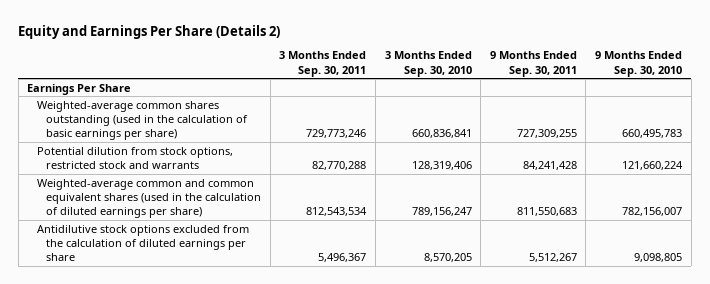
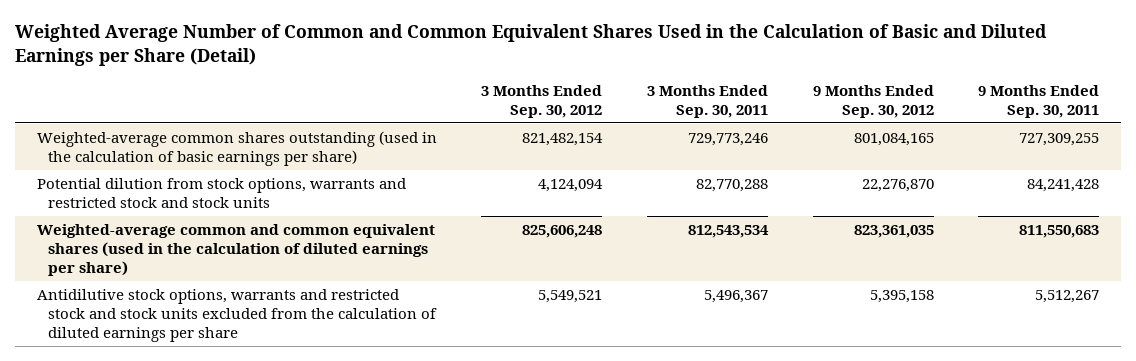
- Equity and Earnings Per Share (Details 2)
+ Weighted Average Number of Common and Common Equivalent Shares Used in the Calculation of Basic and Diluted Earnings per Share (Detail)
- | 3 Months Ended Sep. 30, 2011 | 3 Months Ended Sep. 30, 2010 | 9 Months Ended Sep. 30, 2011 | 9 Months Ended Sep. 30, 2010
+ | 3 Months Ended Sep. 30, 2012 | 3 Months Ended Sep. 30, 2011 | 9 Months Ended Sep. 30, 2012 | 9 Months Ended Sep. 30, 2011
- Earnings Per Share
- Potential dilution from stock options, restricted stock and warrants | 82,770,288 | 128,319,406 | 84,241,428 | 121,660,224
+ Potential dilution from stock options, warrants and restricted stock and stock units | 4,124,094 | 82,770,288 | 22,276,870 | 84,241,428
- Antidilutive stock options excluded from the calculation of diluted earnings per share | 5,496,367 | 8,570,205 | 5,512,267 | 9,098,805
+ Antidilutive stock options, warrants and restricted stock and stock units excluded from the calculation of diluted earnings per share | 5,549,521 | 5,496,367 | 5,395,158 | 5,512,267

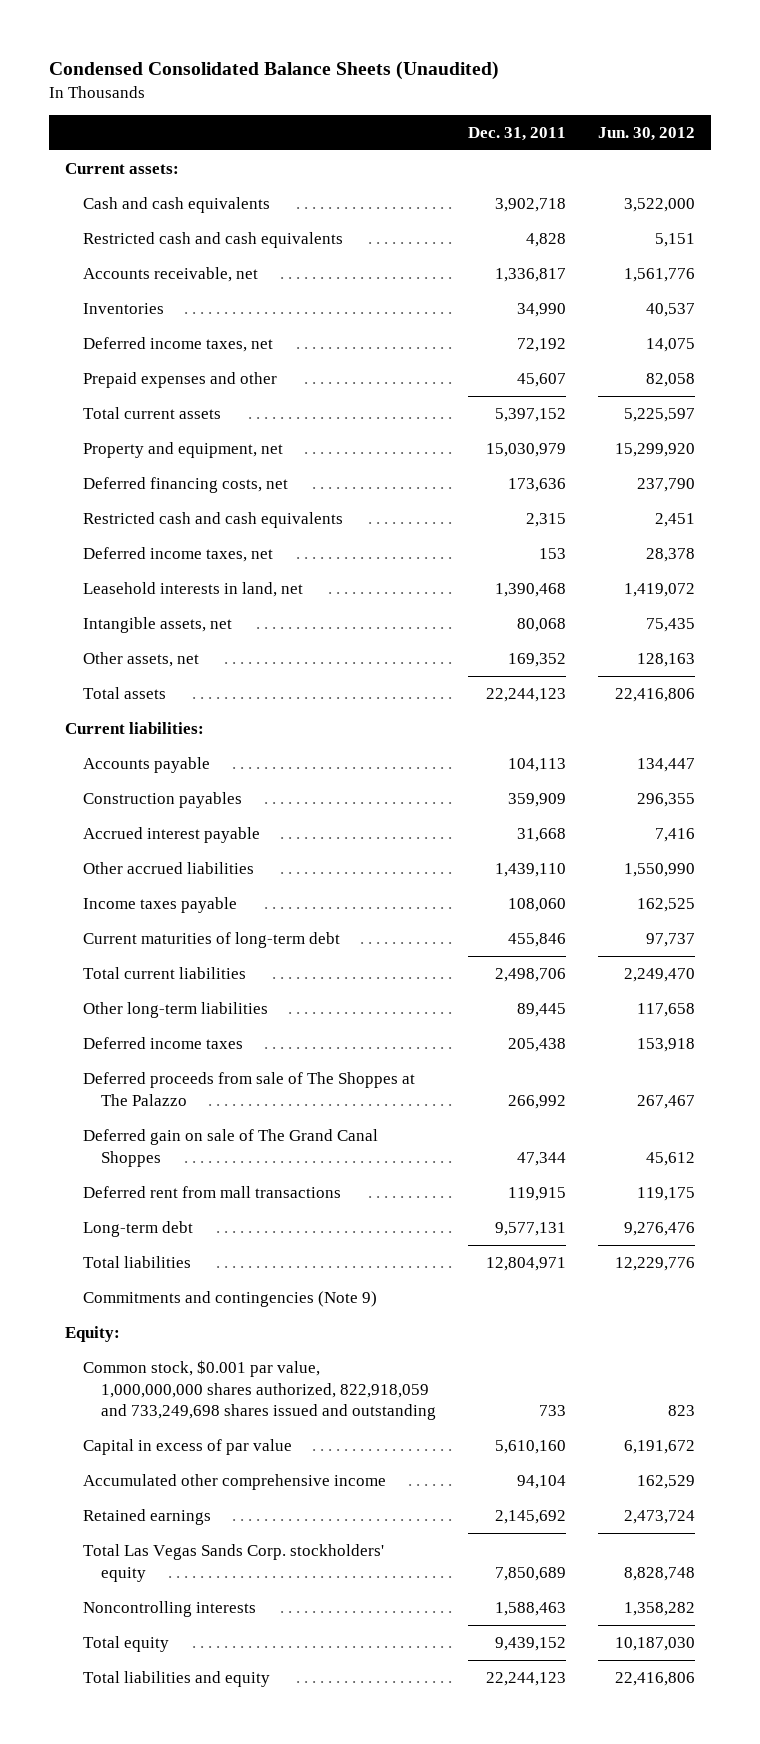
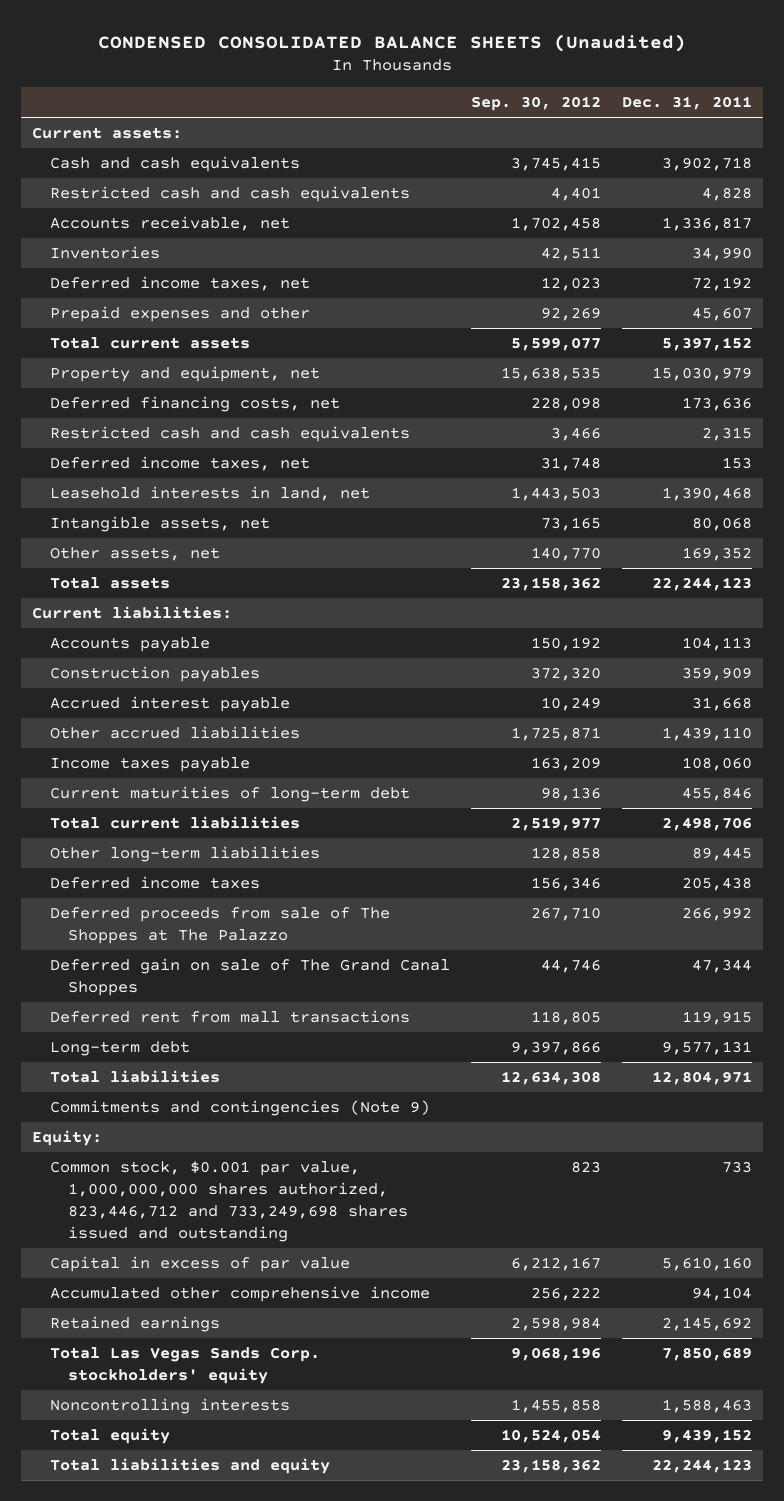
- Condensed Consolidated Balance Sheets (Unaudited)
+ CONDENSED CONSOLIDATED BALANCE SHEETS (Unaudited)
- | Dec. 31, 2011 | Jun. 30, 2012
+ | Sep. 30, 2012 | Dec. 31, 2011
- Common stock, $0.001 par value, 1,000,000,000 shares authorized, 822,918,059 and 733,249,698 shares issued and outstanding | 733 | 823
+ Common stock, $0.001 par value, 1,000,000,000 shares authorized, 823,446,712 and 733,249,698 shares issued and outstanding | 823 | 733

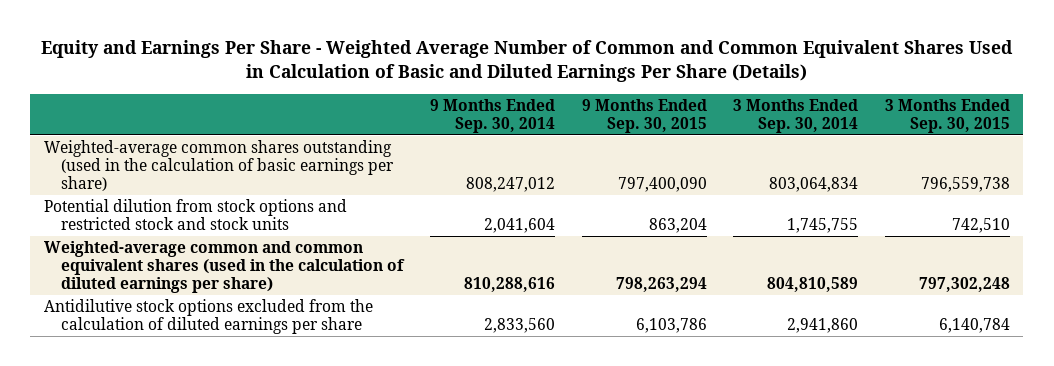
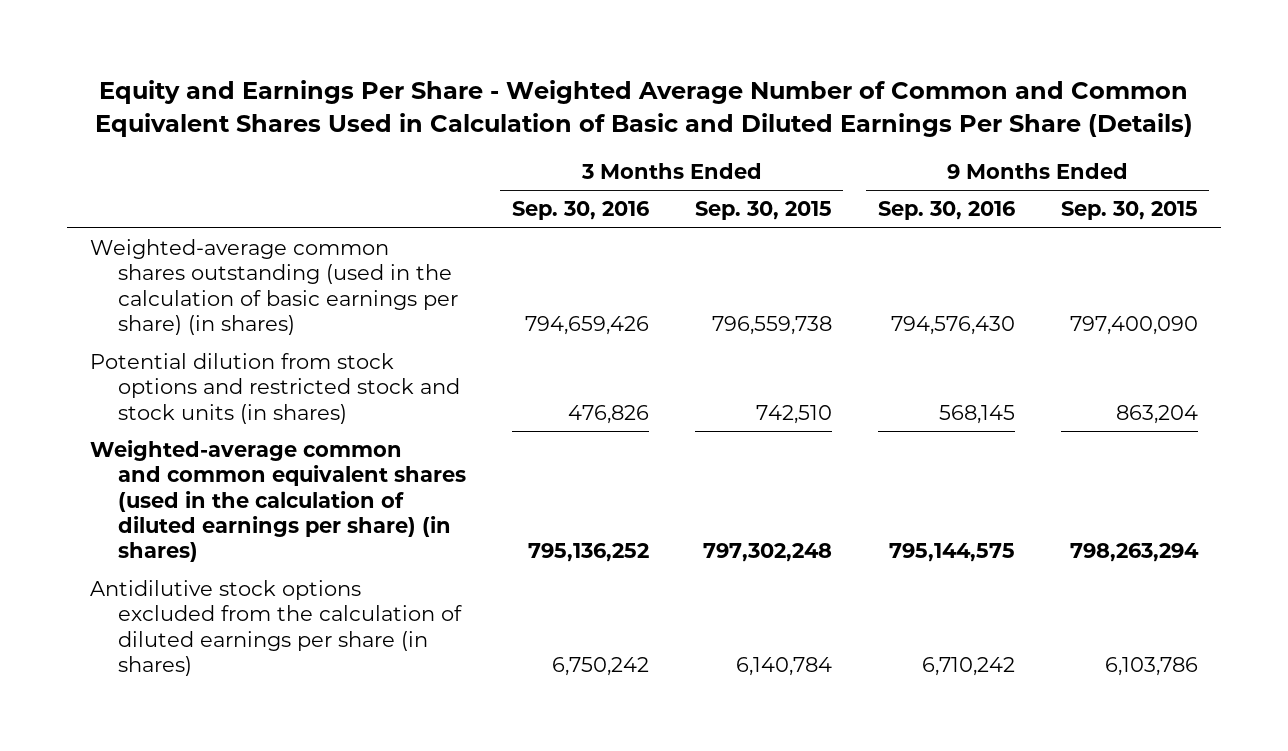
- | 9 Months Ended Sep. 30, 2014 | 9 Months Ended Sep. 30, 2015 | 3 Months Ended Sep. 30, 2014 | 3 Months Ended Sep. 30, 2015
+ | 3 Months Ended Sep. 30, 2016 | 3 Months Ended Sep. 30, 2015 | 9 Months Ended Sep. 30, 2016 | 9 Months Ended Sep. 30, 2015
- Weighted-average common shares outstanding (used in the calculation of basic earnings per share) | 808,247,012 | 797,400,090 | 803,064,834 | 796,559,738
- Potential dilution from stock options and restricted stock and stock units | 2,041,604 | 863,204 | 1,745,755 | 742,510
- Weighted-average common and common equivalent shares (used in the calculation of diluted earnings per share) | 810,288,616 | 798,263,294 | 804,810,589 | 797,302,248
- Antidilutive stock options excluded from the calculation of diluted earnings per share | 2,833,560 | 6,103,786 | 2,941,860 | 6,140,784
+ Weighted-average common shares outstanding (used in the calculation of basic earnings per share) (in shares) | 794,659,426 | 796,559,738 | 794,576,430 | 797,400,090
+ Potential dilution from stock options and restricted stock and stock units (in shares) | 476,826 | 742,510 | 568,145 | 863,204
+ Weighted-average common and common equivalent shares (used in the calculation of diluted earnings per share) (in shares) | 795,136,252 | 797,302,248 | 795,144,575 | 798,263,294
+ Antidilutive stock options excluded from the calculation of diluted earnings per share (in shares) | 6,750,242 | 6,140,784 | 6,710,242 | 6,103,786

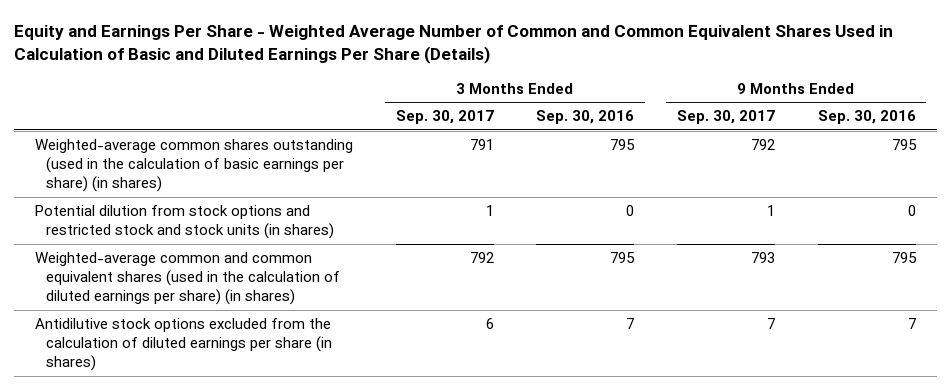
- | 3 Months Ended Sep. 30, 2016 | 3 Months Ended Sep. 30, 2015 | 9 Months Ended Sep. 30, 2016 | 9 Months Ended Sep. 30, 2015
+ | 3 Months Ended Sep. 30, 2017 | 3 Months Ended Sep. 30, 2016 | 9 Months Ended Sep. 30, 2017 | 9 Months Ended Sep. 30, 2016
- Weighted-average common shares outstanding (used in the calculation of basic earnings per share) (in shares) | 794,659,426 | 796,559,738 | 794,576,430 | 797,400,090
- Potential dilution from stock options and restricted stock and stock units (in shares) | 476,826 | 742,510 | 568,145 | 863,204
- Weighted-average common and common equivalent shares (used in the calculation of diluted earnings per share) (in shares) | 795,136,252 | 797,302,248 | 795,144,575 | 798,263,294
- Antidilutive stock options excluded from the calculation of diluted earnings per share (in shares) | 6,750,242 | 6,140,784 | 6,710,242 | 6,103,786
+ Weighted-average common shares outstanding (used in the calculation of basic earnings per share) (in shares) | 791 | 795 | 792 | 795
+ Potential dilution from stock options and restricted stock and stock units (in shares) | 1 | 0 | 1 | 0
+ Weighted-average common and common equivalent shares (used in the calculation of diluted earnings per share) (in shares) | 792 | 795 | 793 | 795
+ Antidilutive stock options excluded from the calculation of diluted earnings per share (in shares) | 6 | 7 | 7 | 7

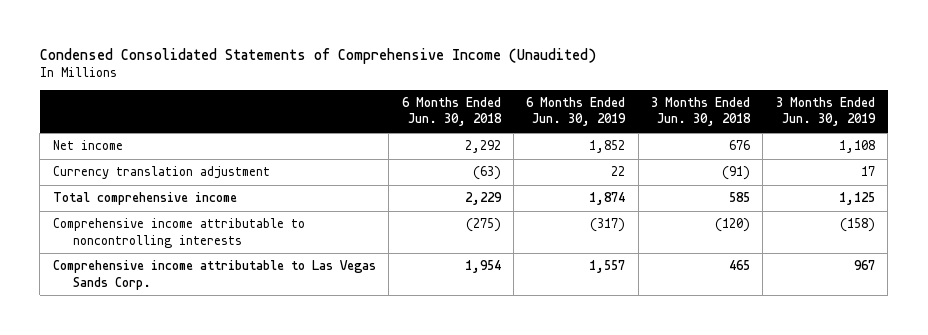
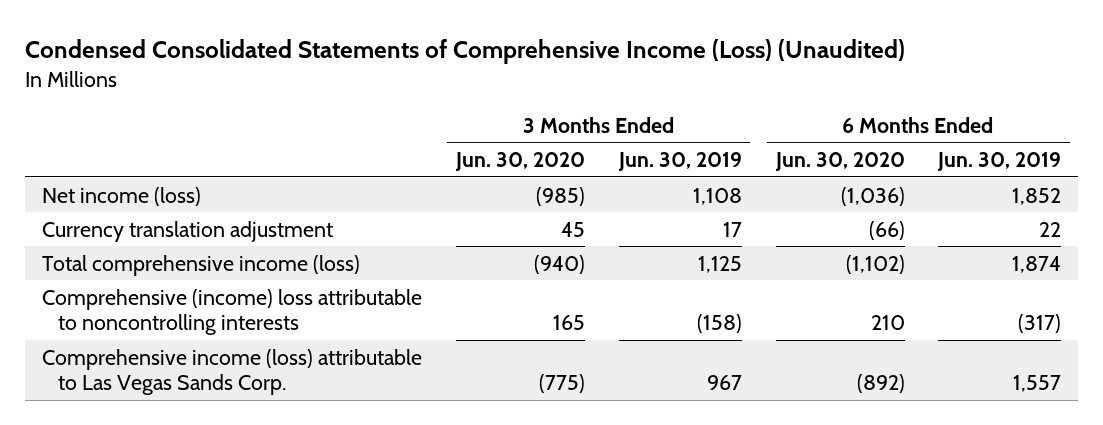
- Condensed Consolidated Statements of Comprehensive Income (Unaudited)
+ Condensed Consolidated Statements of Comprehensive Income (Loss) (Unaudited)
- | 6 Months Ended Jun. 30, 2018 | 6 Months Ended Jun. 30, 2019 | 3 Months Ended Jun. 30, 2018 | 3 Months Ended Jun. 30, 2019
+ | 3 Months Ended Jun. 30, 2020 | 3 Months Ended Jun. 30, 2019 | 6 Months Ended Jun. 30, 2020 | 6 Months Ended Jun. 30, 2019
- Net income | 2,292 | 1,852 | 676 | 1,108
+ Net income (loss) | (985) | 1,108 | (1,036) | 1,852
- Total comprehensive income | 2,229 | 1,874 | 585 | 1,125
- Comprehensive income attributable to noncontrolling interests | (275) | (317) | (120) | (158)
- Comprehensive income attributable to Las Vegas Sands Corp. | 1,954 | 1,557 | 465 | 967
+ Total comprehensive income (loss) | (940) | 1,125 | (1,102) | 1,874
+ Comprehensive (income) loss attributable to noncontrolling interests | 165 | (158) | 210 | (317)
+ Comprehensive income (loss) attributable to Las Vegas Sands Corp. | (775) | 967 | (892) | 1,557

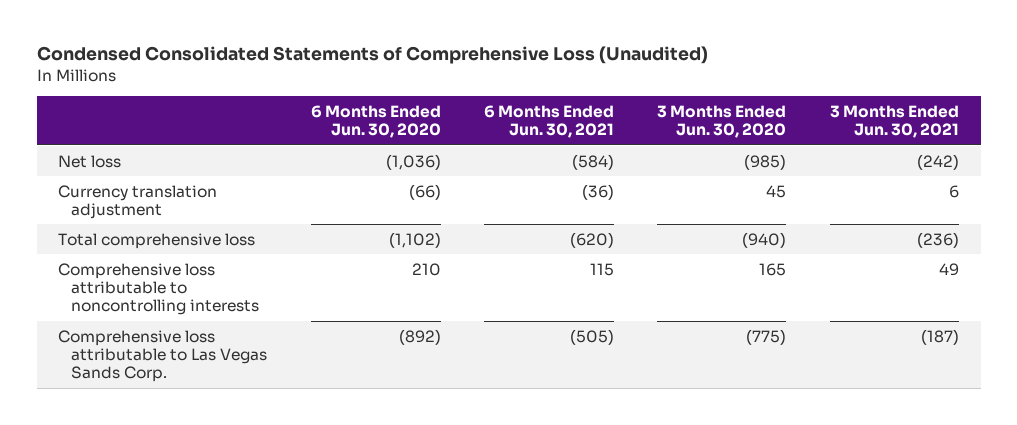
- Condensed Consolidated Statements of Comprehensive Income (Loss) (Unaudited)
+ Condensed Consolidated Statements of Comprehensive Loss (Unaudited)
- | 3 Months Ended Jun. 30, 2020 | 3 Months Ended Jun. 30, 2019 | 6 Months Ended Jun. 30, 2020 | 6 Months Ended Jun. 30, 2019
+ | 6 Months Ended Jun. 30, 2020 | 6 Months Ended Jun. 30, 2021 | 3 Months Ended Jun. 30, 2020 | 3 Months Ended Jun. 30, 2021
- Net income (loss) | (985) | 1,108 | (1,036) | 1,852
+ Net loss | (1,036) | (584) | (985) | (242)
- Total comprehensive income (loss) | (940) | 1,125 | (1,102) | 1,874
- Comprehensive (income) loss attributable to noncontrolling interests | 165 | (158) | 210 | (317)
- Comprehensive income (loss) attributable to Las Vegas Sands Corp. | (775) | 967 | (892) | 1,557
+ Total comprehensive loss | (1,102) | (620) | (940) | (236)
+ Comprehensive loss attributable to noncontrolling interests | 210 | 115 | 165 | 49
+ Comprehensive loss attributable to Las Vegas Sands Corp. | (892) | (505) | (775) | (187)

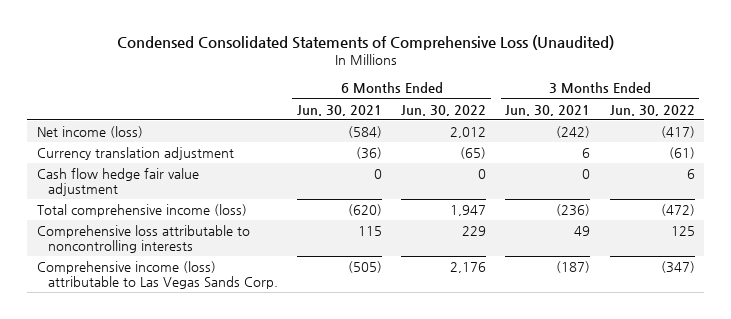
- | 6 Months Ended Jun. 30, 2020 | 6 Months Ended Jun. 30, 2021 | 3 Months Ended Jun. 30, 2020 | 3 Months Ended Jun. 30, 2021
+ | 6 Months Ended Jun. 30, 2021 | 6 Months Ended Jun. 30, 2022 | 3 Months Ended Jun. 30, 2021 | 3 Months Ended Jun. 30, 2022
- Net loss | (1,036) | (584) | (985) | (242)
+ Net income (loss) | (584) | 2,012 | (242) | (417)
- Total comprehensive loss | (1,102) | (620) | (940) | (236)
+ Cash flow hedge fair value adjustment | 0 | 0 | 0 | 6
+ Total comprehensive income (loss) | (620) | 1,947 | (236) | (472)
- Comprehensive loss attributable to Las Vegas Sands Corp. | (892) | (505) | (775) | (187)
+ Comprehensive income (loss) attributable to Las Vegas Sands Corp. | (505) | 2,176 | (187) | (347)

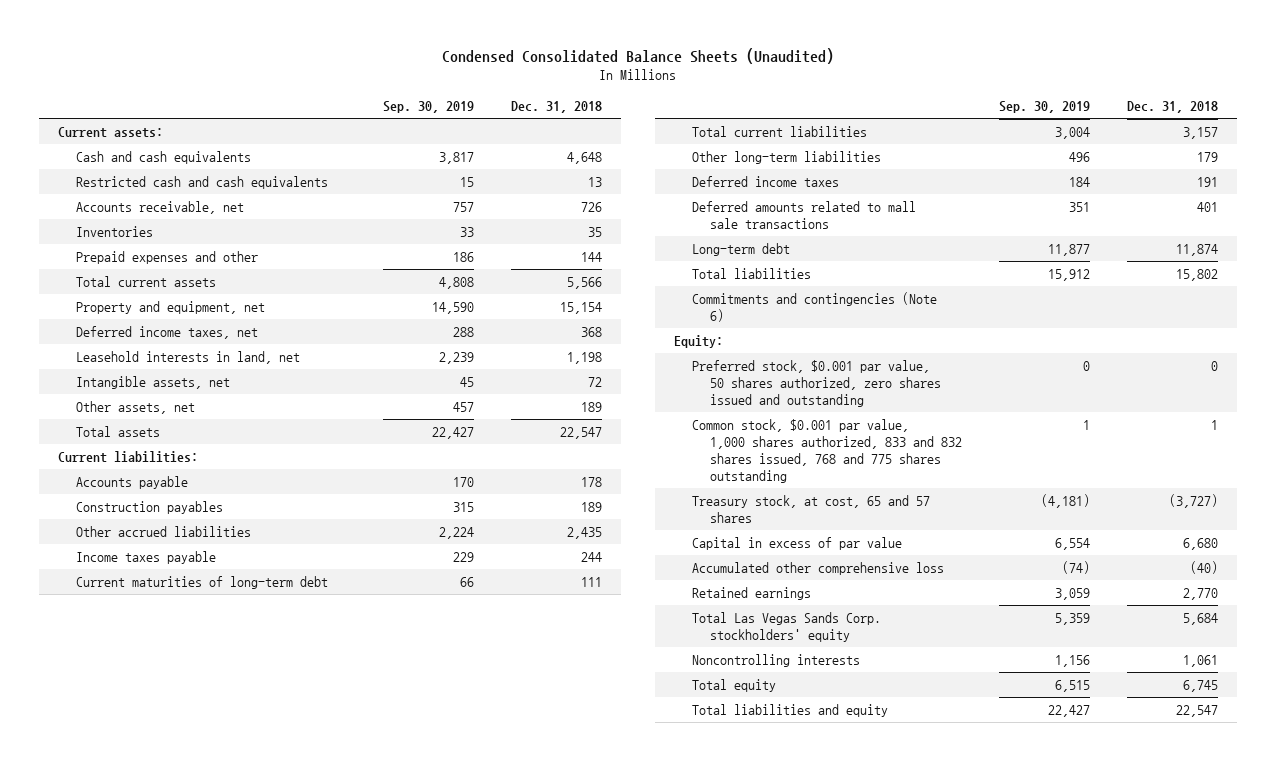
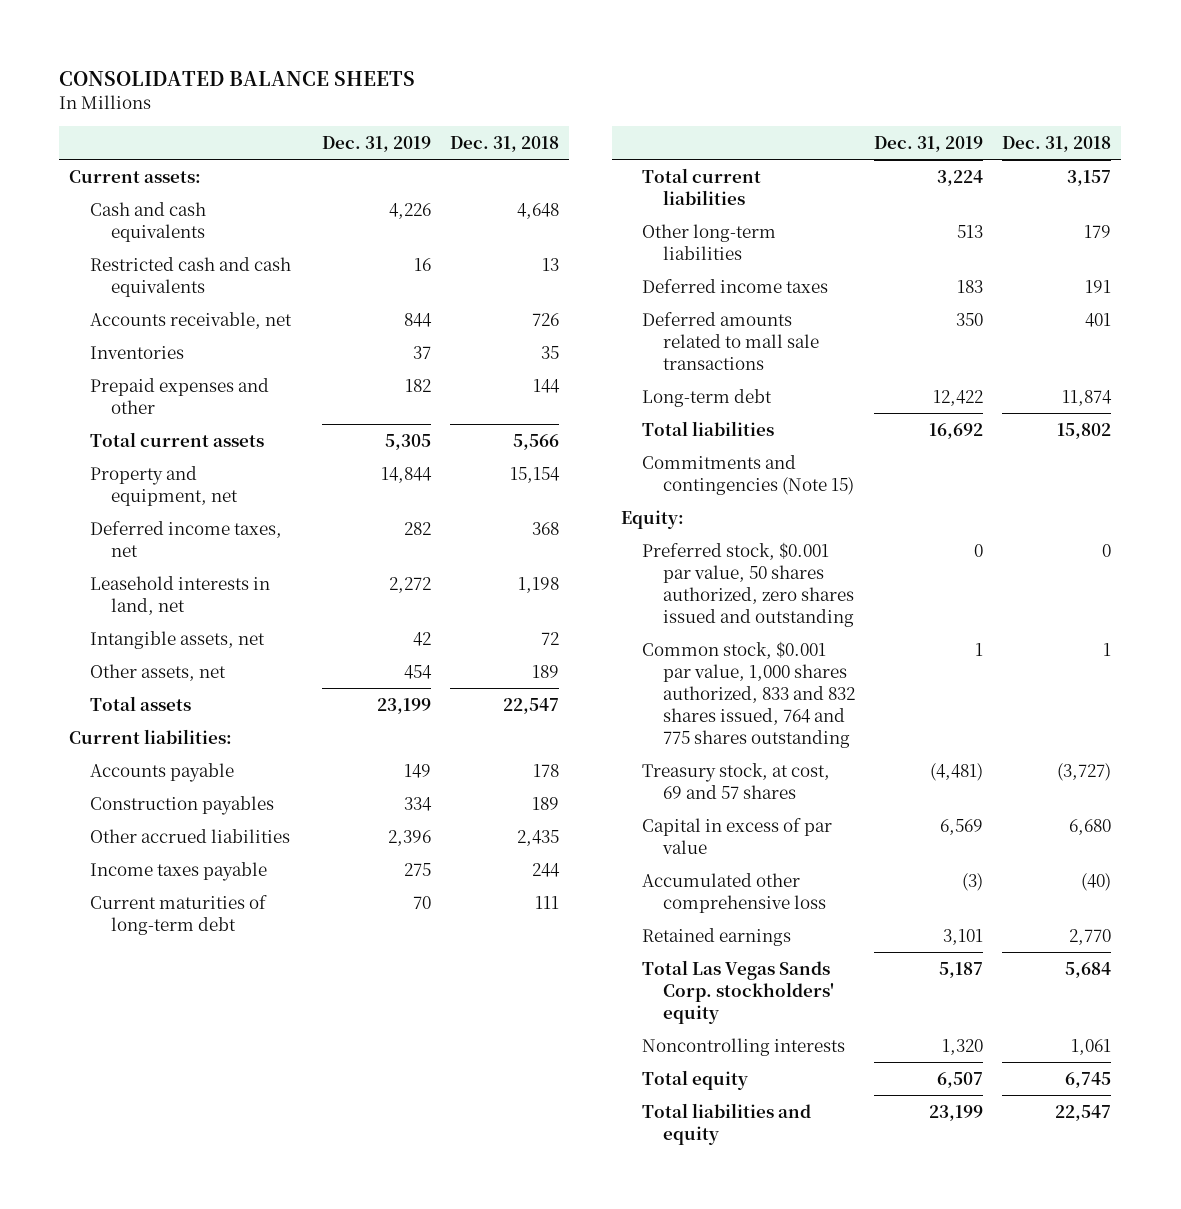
- Condensed Consolidated Balance Sheets (Unaudited)
+ CONSOLIDATED BALANCE SHEETS
- | Sep. 30, 2019 | Dec. 31, 2018
+ | Dec. 31, 2019 | Dec. 31, 2018
- Commitments and contingencies (Note 6)
+ Commitments and contingencies (Note 15)
- Common stock, $0.001 par value, 1,000 shares authorized, 833 and 832 shares issued, 768 and 775 shares outstanding | 1 | 1
- Treasury stock, at cost, 65 and 57 shares | (4,181) | (3,727)
+ Common stock, $0.001 par value, 1,000 shares authorized, 833 and 832 shares issued, 764 and 775 shares outstanding | 1 | 1
+ Treasury stock, at cost, 69 and 57 shares | (4,481) | (3,727)

